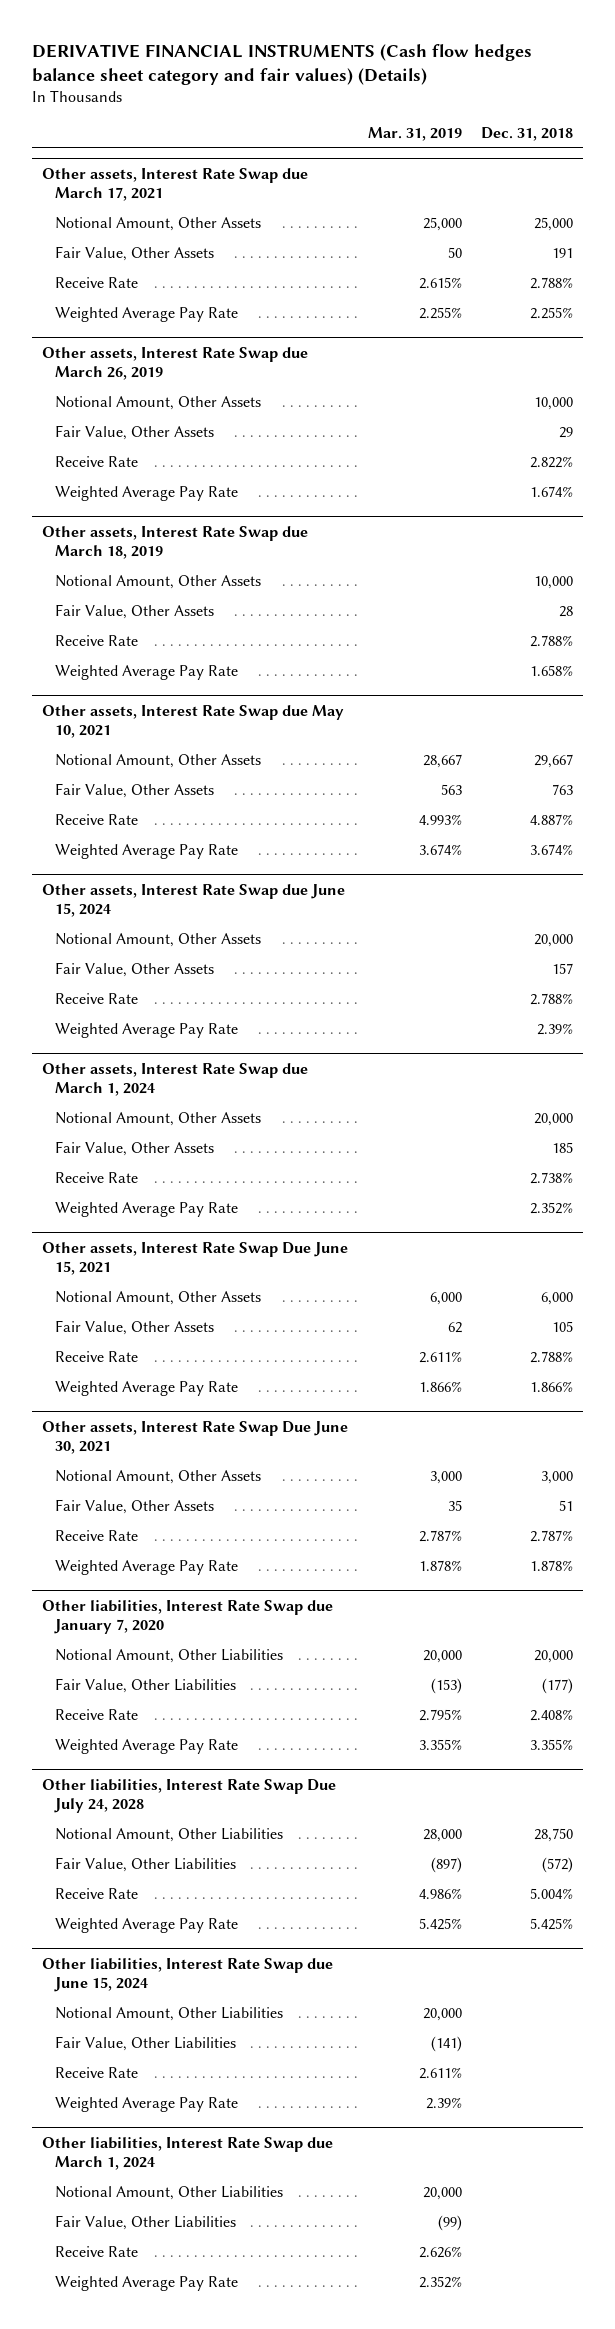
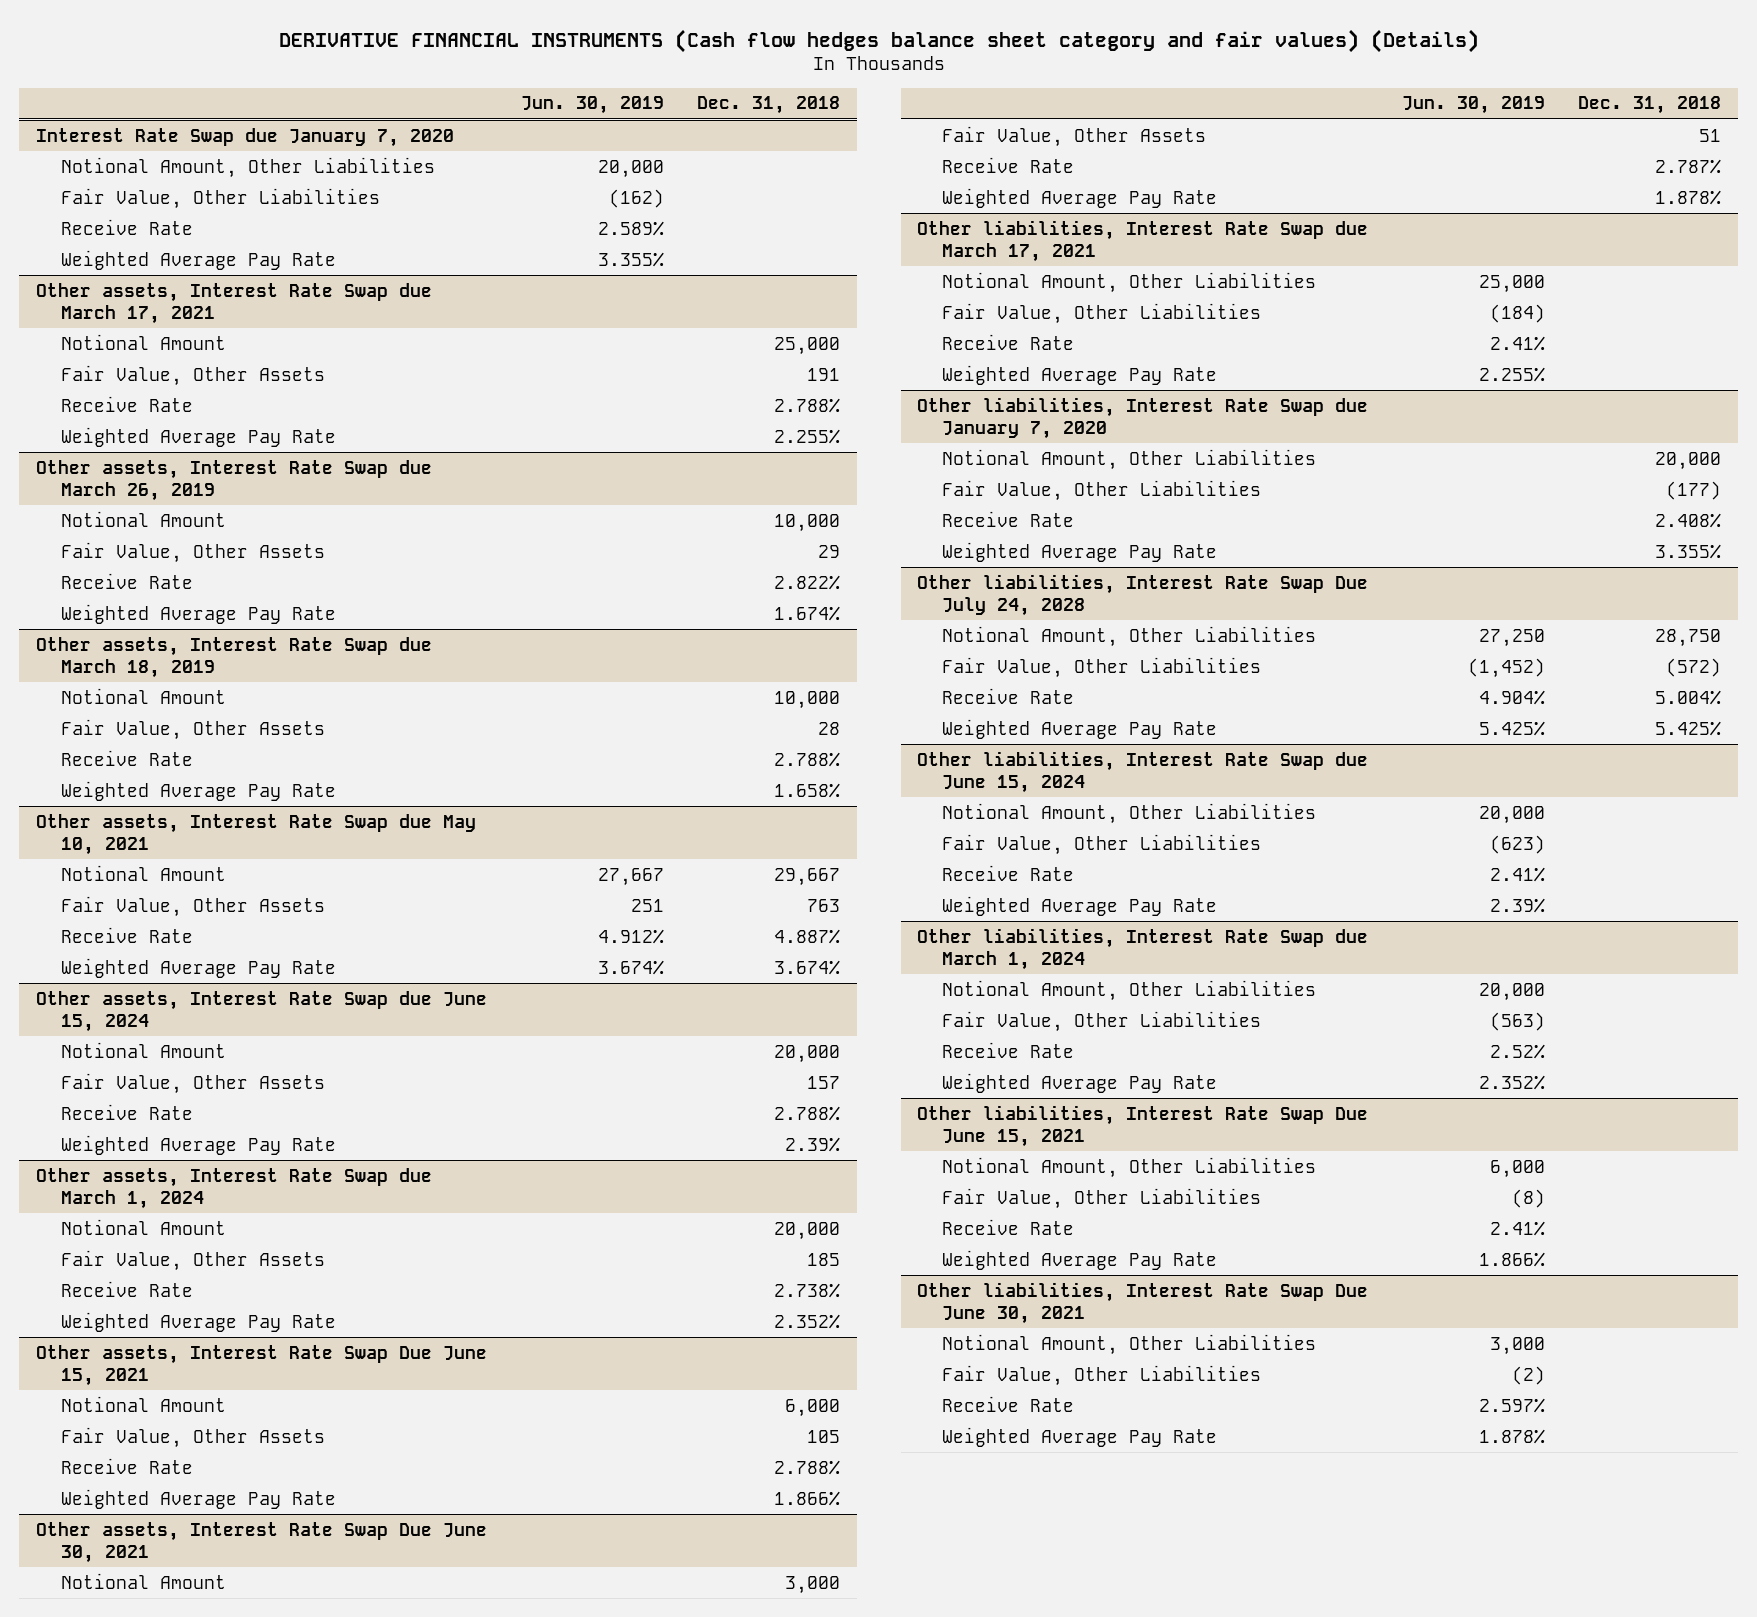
- | Mar. 31, 2019 | Dec. 31, 2018
+ | Jun. 30, 2019 | Dec. 31, 2018
+ Interest Rate Swap due January 7, 2020
+ Notional Amount, Other Liabilities | 20,000 |
+ Fair Value, Other Liabilities | (162) |
+ Receive Rate | 2.589% |
+ Weighted Average Pay Rate | 3.355% |
@ Other assets, Interest Rate Swap due March 17, 2021
- Notional Amount, Other Assets | 25,000 | 25,000
+ Notional Amount | | 25,000
@ Other assets, Interest Rate Swap due March 26, 2019
- Notional Amount, Other Assets | | 10,000
+ Notional Amount | | 10,000
@ Other assets, Interest Rate Swap due March 18, 2019
- Notional Amount, Other Assets | | 10,000
+ Notional Amount | | 10,000
@ Other assets, Interest Rate Swap due May 10, 2021
- Notional Amount, Other Assets | 28,667 | 29,667
+ Notional Amount | 27,667 | 29,667
@ Other assets, Interest Rate Swap due June 15, 2024
- Notional Amount, Other Assets | | 20,000
+ Notional Amount | | 20,000
@ Other assets, Interest Rate Swap due March 1, 2024
- Notional Amount, Other Assets | | 20,000
+ Notional Amount | | 20,000
@ Other assets, Interest Rate Swap Due June 15, 2021
- Notional Amount, Other Assets | 6,000 | 6,000
+ Notional Amount | | 6,000
@ Other assets, Interest Rate Swap Due June 30, 2021
- Notional Amount, Other Assets | 3,000 | 3,000
+ Notional Amount | | 3,000
+ Other liabilities, Interest Rate Swap due March 17, 2021
+ Notional Amount, Other Liabilities | 25,000 |
+ Fair Value, Other Liabilities | (184) |
+ Receive Rate | 2.41% |
+ Weighted Average Pay Rate | 2.255% |
+ Other liabilities, Interest Rate Swap Due June 15, 2021
+ Notional Amount, Other Liabilities | 6,000 |
+ Fair Value, Other Liabilities | (8) |
+ Receive Rate | 2.41% |
+ Weighted Average Pay Rate | 1.866% |
+ Other liabilities, Interest Rate Swap Due June 30, 2021
+ Notional Amount, Other Liabilities | 3,000 |
+ Fair Value, Other Liabilities | (2) |
+ Receive Rate | 2.597% |
+ Weighted Average Pay Rate | 1.878% |

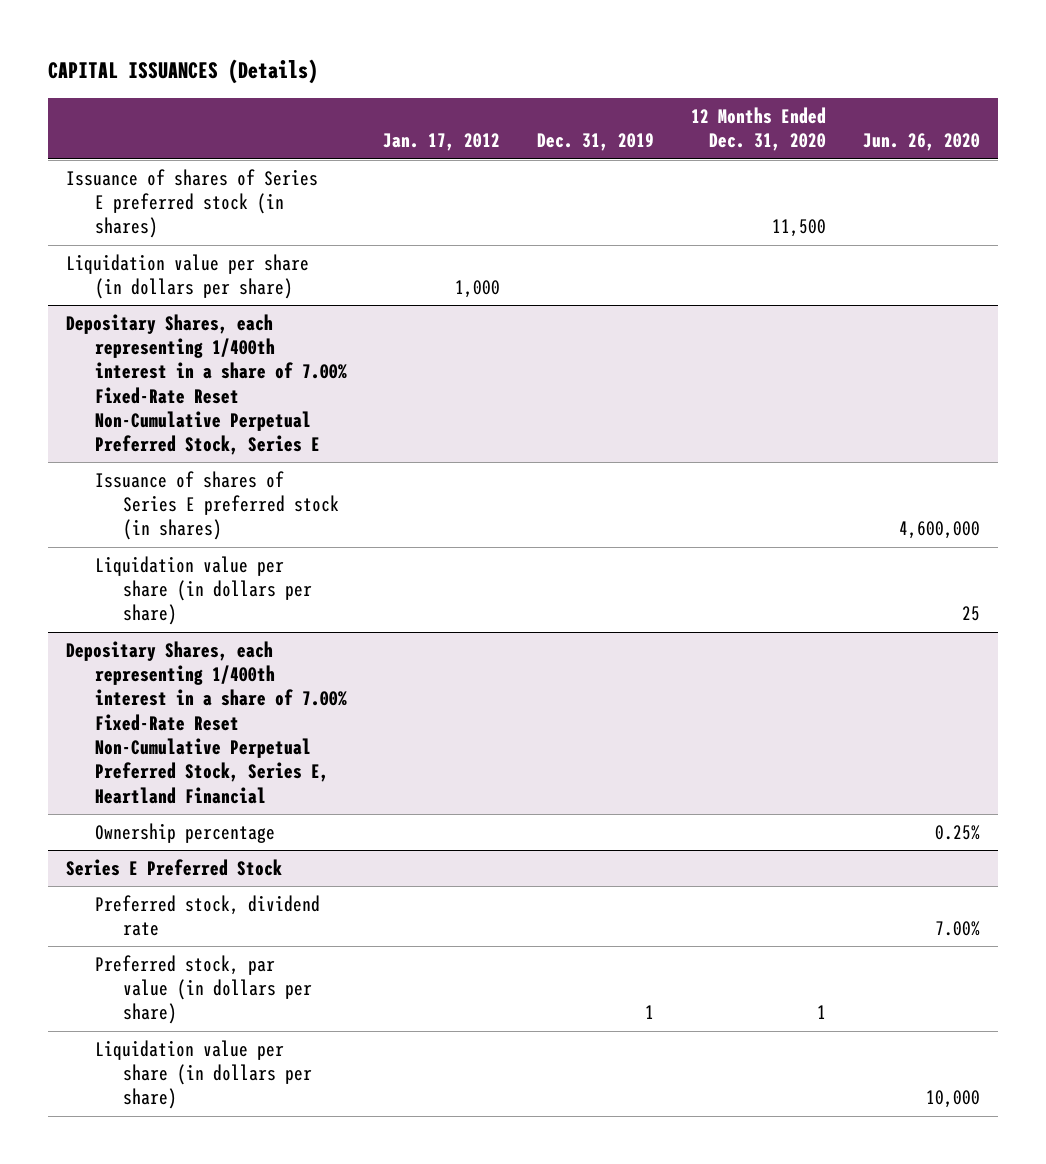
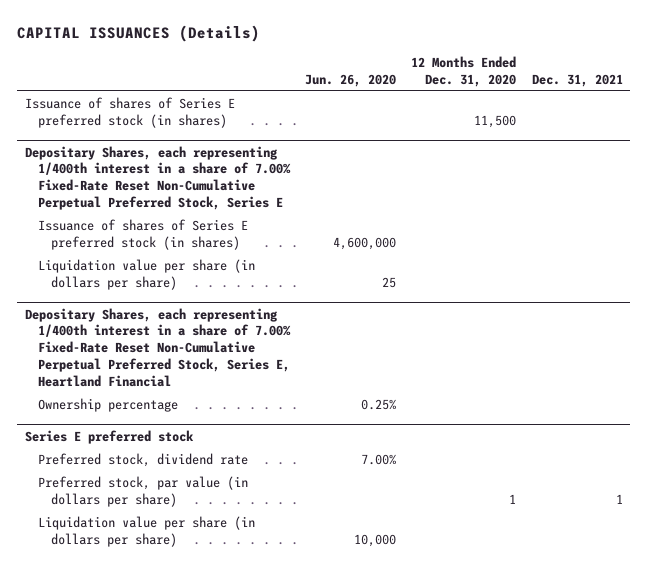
- | Jan. 17, 2012 | Dec. 31, 2019 | 12 Months Ended Dec. 31, 2020 | Jun. 26, 2020
+ | Jun. 26, 2020 | 12 Months Ended Dec. 31, 2020 | Dec. 31, 2021
- Liquidation value per share (in dollars per share) | 1,000 | | |
- Series E Preferred Stock
+ Series E preferred stock

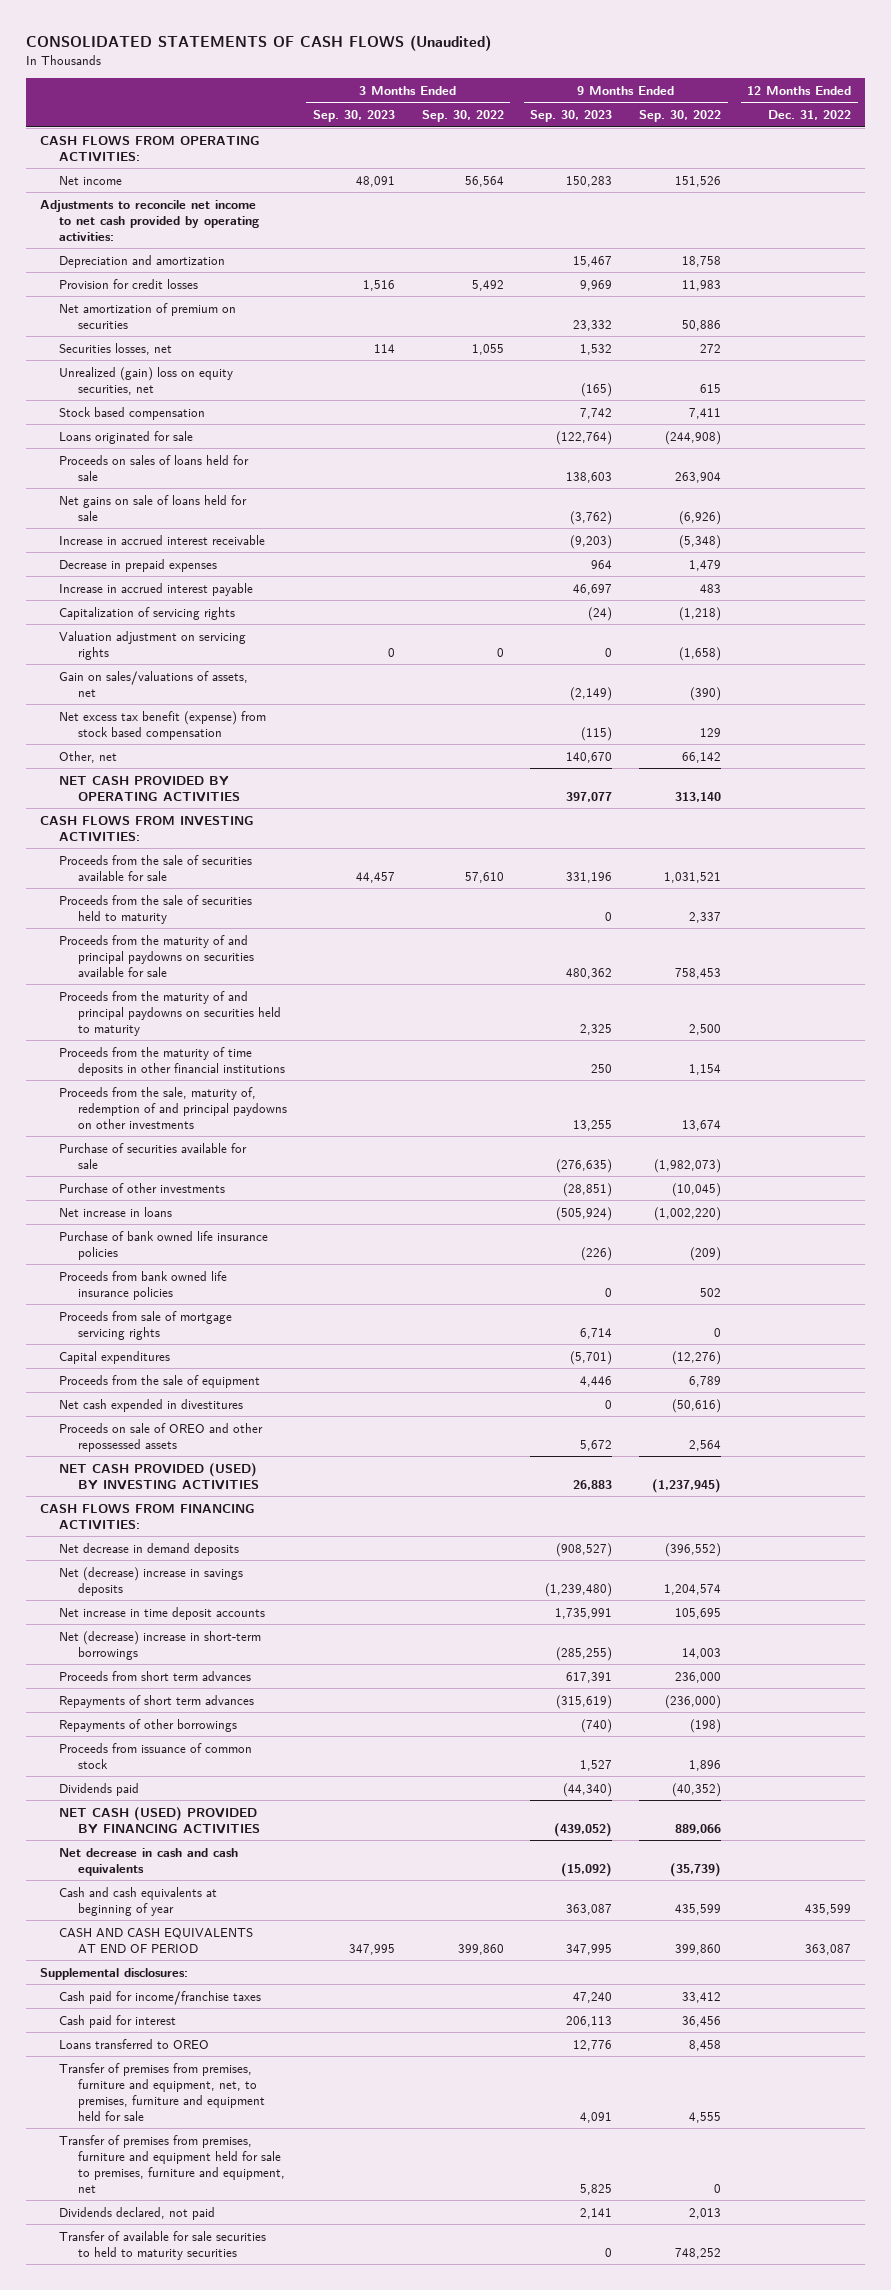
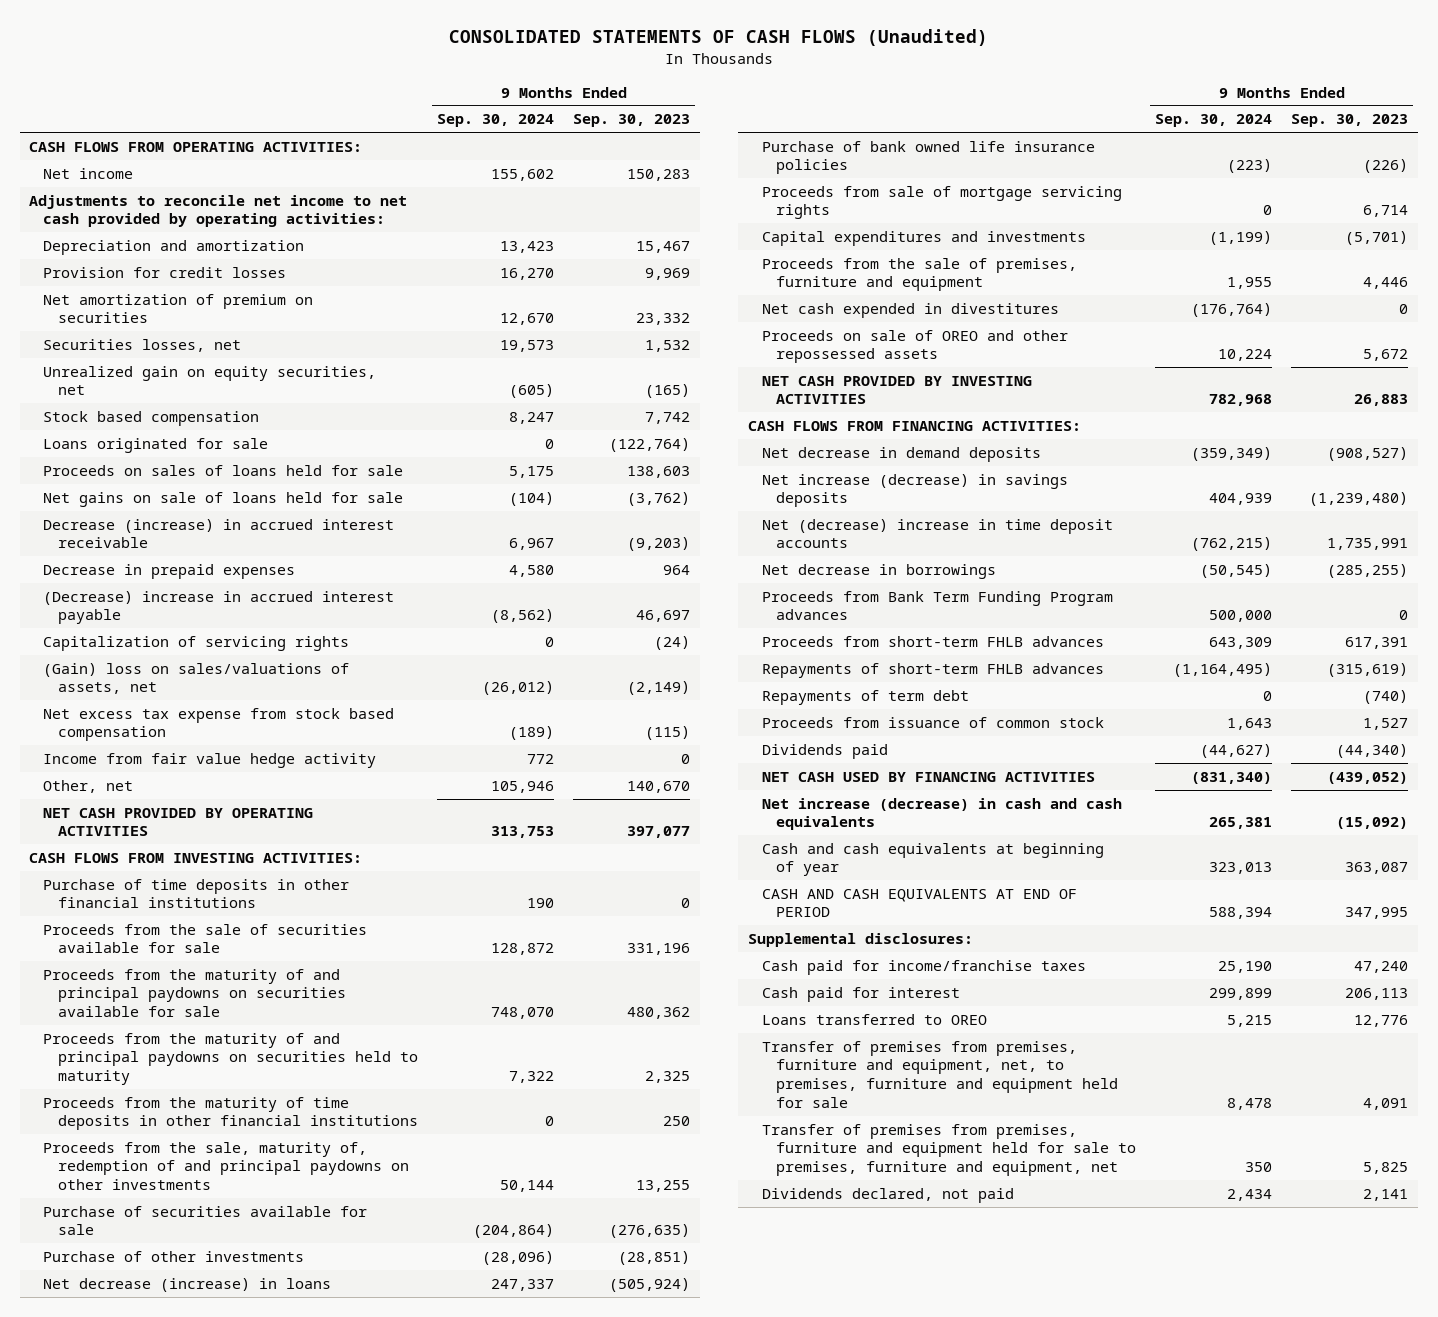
- | 3 Months Ended Sep. 30, 2023 | 3 Months Ended Sep. 30, 2022 | 9 Months Ended Sep. 30, 2023 | 9 Months Ended Sep. 30, 2022 | 12 Months Ended Dec. 31, 2022
+ | 9 Months Ended Sep. 30, 2024 | 9 Months Ended Sep. 30, 2023
- Unrealized (gain) loss on equity securities, net | | | (165) | 615 |
+ Unrealized gain on equity securities, net | (605) | (165)
- Increase in accrued interest receivable | | | (9,203) | (5,348) |
+ Decrease (increase) in accrued interest receivable | 6,967 | (9,203)
- Increase in accrued interest payable | | | 46,697 | 483 |
+ (Decrease) increase in accrued interest payable | (8,562) | 46,697
- Valuation adjustment on servicing rights | 0 | 0 | 0 | (1,658) |
- Gain on sales/valuations of assets, net | | | (2,149) | (390) |
- Net excess tax benefit (expense) from stock based compensation | | | (115) | 129 |
+ (Gain) loss on sales/valuations of assets, net | (26,012) | (2,149)
+ Net excess tax expense from stock based compensation | (189) | (115)
+ Income from fair value hedge activity | 772 | 0
+ Purchase of time deposits in other financial institutions | 190 | 0
- Proceeds from the sale of securities held to maturity | | | 0 | 2,337 |
- Net increase in loans | | | (505,924) | (1,002,220) |
+ Net decrease (increase) in loans | 247,337 | (505,924)
- Proceeds from bank owned life insurance policies | | | 0 | 502 |
- Capital expenditures | | | (5,701) | (12,276) |
- Proceeds from the sale of equipment | | | 4,446 | 6,789 |
+ Capital expenditures and investments | (1,199) | (5,701)
+ Proceeds from the sale of premises, furniture and equipment | 1,955 | 4,446
- NET CASH PROVIDED (USED) BY INVESTING ACTIVITIES | | | 26,883 | (1,237,945) |
+ NET CASH PROVIDED BY INVESTING ACTIVITIES | 782,968 | 26,883
- Net (decrease) increase in savings deposits | | | (1,239,480) | 1,204,574 |
- Net increase in time deposit accounts | | | 1,735,991 | 105,695 |
- Net (decrease) increase in short-term borrowings | | | (285,255) | 14,003 |
- Proceeds from short term advances | | | 617,391 | 236,000 |
- Repayments of short term advances | | | (315,619) | (236,000) |
- Repayments of other borrowings | | | (740) | (198) |
+ Net increase (decrease) in savings deposits | 404,939 | (1,239,480)
+ Net (decrease) increase in time deposit accounts | (762,215) | 1,735,991
+ Net decrease in borrowings | (50,545) | (285,255)
+ Proceeds from Bank Term Funding Program advances | 500,000 | 0
+ Proceeds from short-term FHLB advances | 643,309 | 617,391
+ Repayments of short-term FHLB advances | (1,164,495) | (315,619)
+ Repayments of term debt | 0 | (740)
- NET CASH (USED) PROVIDED BY FINANCING ACTIVITIES | | | (439,052) | 889,066 |
- Net decrease in cash and cash equivalents | | | (15,092) | (35,739) |
+ NET CASH USED BY FINANCING ACTIVITIES | (831,340) | (439,052)
+ Net increase (decrease) in cash and cash equivalents | 265,381 | (15,092)
- Transfer of available for sale securities to held to maturity securities | | | 0 | 748,252 |

